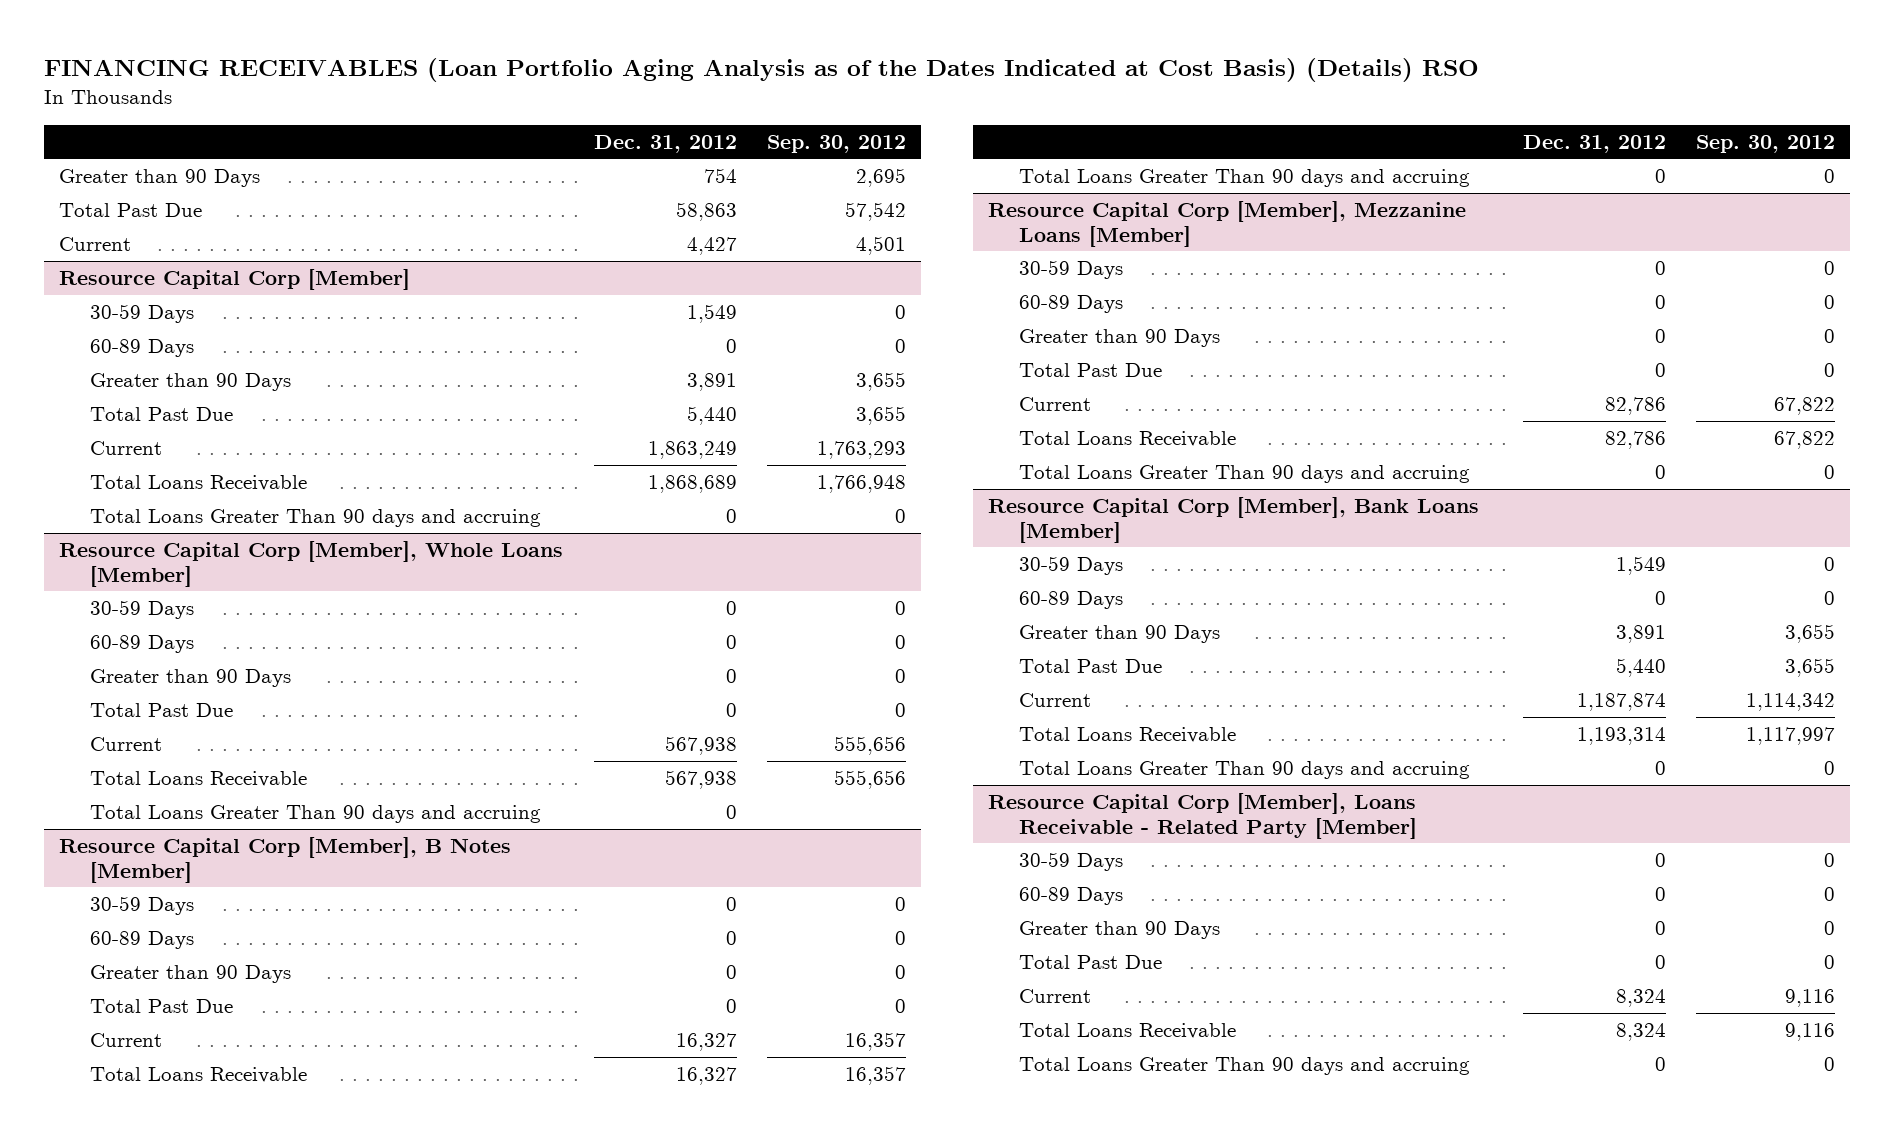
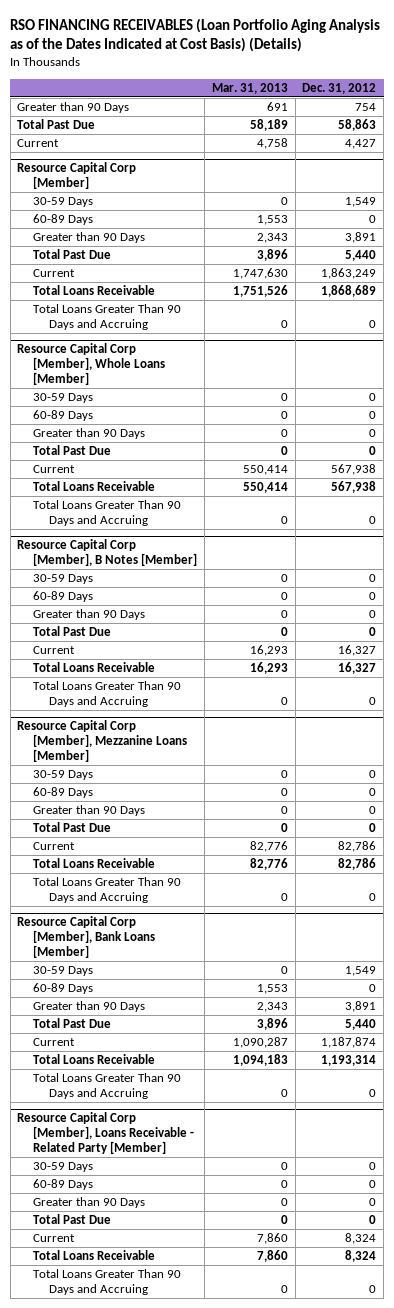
- FINANCING RECEIVABLES (Loan Portfolio Aging Analysis as of the Dates Indicated at Cost Basis) (Details) RSO
+ RSO FINANCING RECEIVABLES (Loan Portfolio Aging Analysis as of the Dates Indicated at Cost Basis) (Details)
- | Dec. 31, 2012 | Sep. 30, 2012
+ | Mar. 31, 2013 | Dec. 31, 2012
@ Resource Capital Corp [Member]
- Total Loans Greater Than 90 days and accruing | 0 | 0
+ Total Loans Greater Than 90 Days and Accruing | 0 | 0
@ Resource Capital Corp [Member], Whole Loans [Member]
- Total Loans Greater Than 90 days and accruing | 0 |
+ Total Loans Greater Than 90 Days and Accruing | 0 | 0
@ Resource Capital Corp [Member], B Notes [Member]
- Total Loans Greater Than 90 days and accruing | 0 | 0
+ Total Loans Greater Than 90 Days and Accruing | 0 | 0
@ Resource Capital Corp [Member], Mezzanine Loans [Member]
- Total Loans Greater Than 90 days and accruing | 0 | 0
+ Total Loans Greater Than 90 Days and Accruing | 0 | 0
@ Resource Capital Corp [Member], Bank Loans [Member]
- Total Loans Greater Than 90 days and accruing | 0 | 0
+ Total Loans Greater Than 90 Days and Accruing | 0 | 0
@ Resource Capital Corp [Member], Loans Receivable - Related Party [Member]
- Total Loans Greater Than 90 days and accruing | 0 | 0
+ Total Loans Greater Than 90 Days and Accruing | 0 | 0

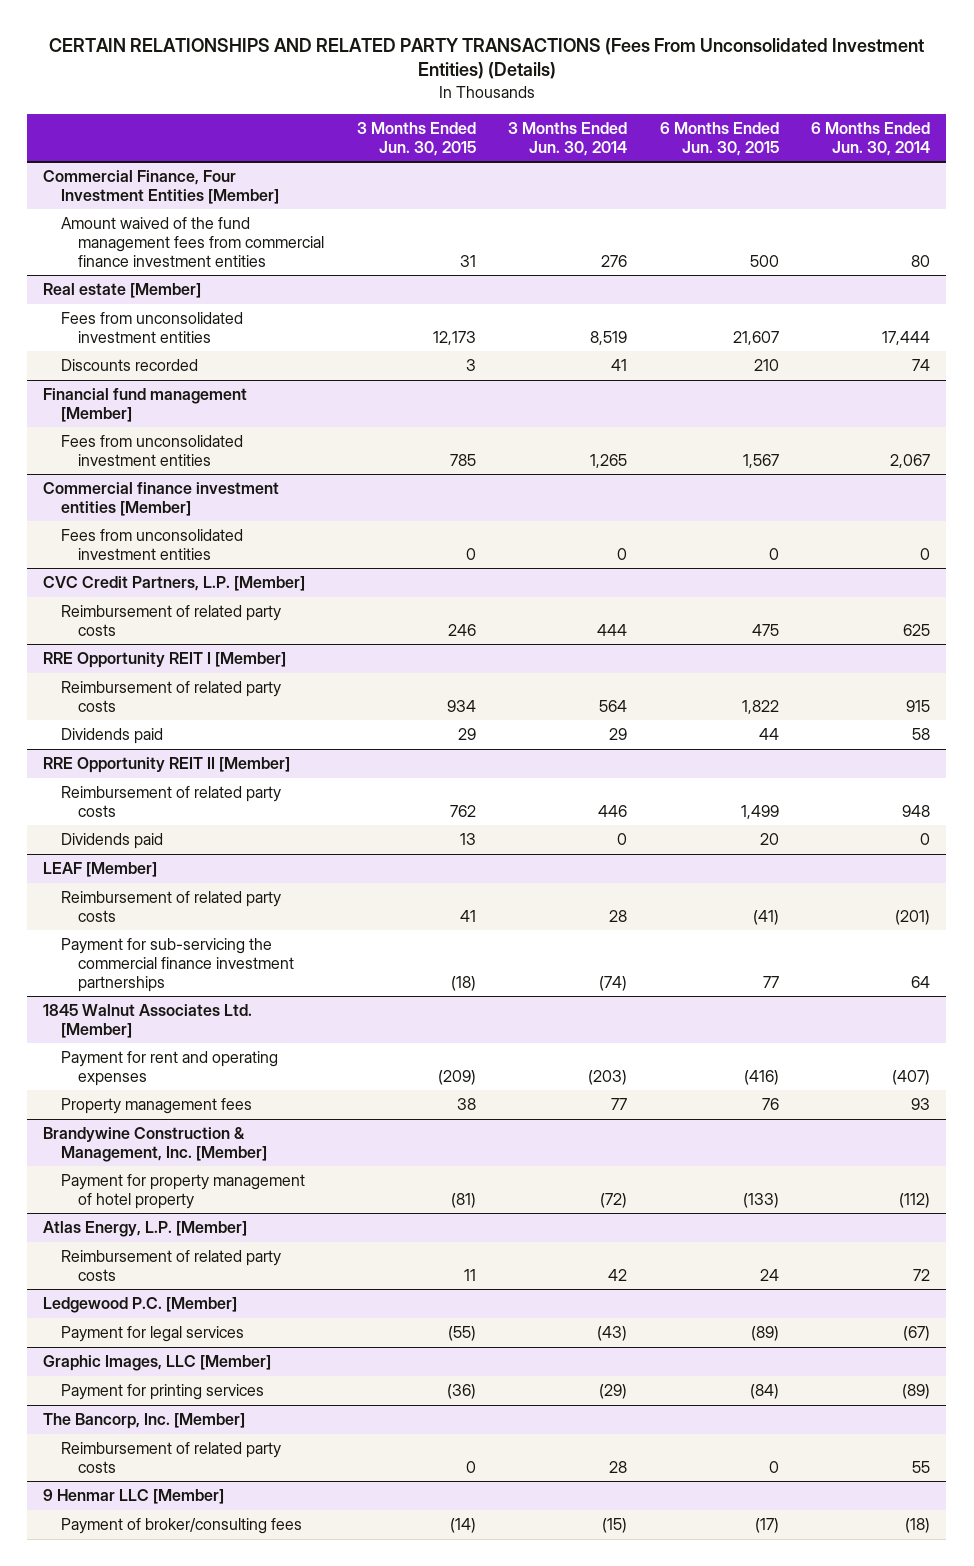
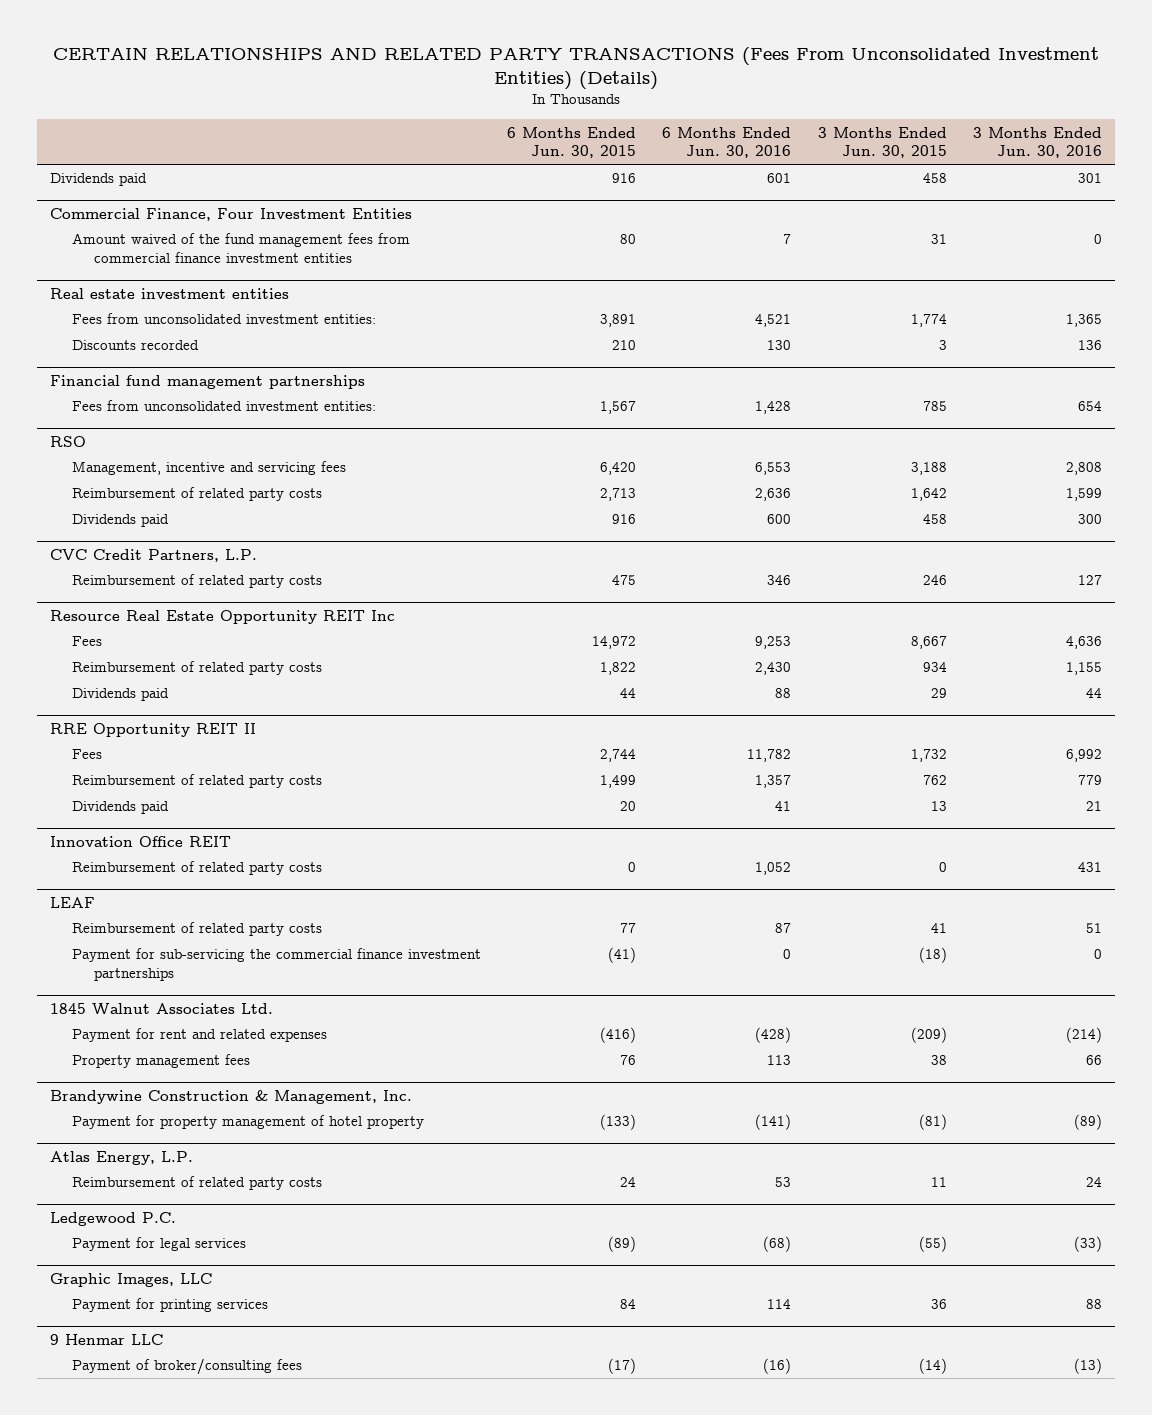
- | 3 Months Ended Jun. 30, 2015 | 3 Months Ended Jun. 30, 2014 | 6 Months Ended Jun. 30, 2015 | 6 Months Ended Jun. 30, 2014
+ | 6 Months Ended Jun. 30, 2015 | 6 Months Ended Jun. 30, 2016 | 3 Months Ended Jun. 30, 2015 | 3 Months Ended Jun. 30, 2016
- Commercial Finance, Four Investment Entities [Member]
- Amount waived of the fund management fees from commercial finance investment entities | 31 | 276 | 500 | 80
- Real estate [Member]
- Fees from unconsolidated investment entities | 12,173 | 8,519 | 21,607 | 17,444
+ Dividends paid | 916 | 601 | 458 | 301
+ Commercial Finance, Four Investment Entities
+ Amount waived of the fund management fees from commercial finance investment entities | 80 | 7 | 31 | 0
+ Real estate investment entities
+ Fees from unconsolidated investment entities: | 3,891 | 4,521 | 1,774 | 1,365
- Financial fund management [Member]
- Fees from unconsolidated investment entities | 785 | 1,265 | 1,567 | 2,067
- Commercial finance investment entities [Member]
- Fees from unconsolidated investment entities | 0 | 0 | 0 | 0
- CVC Credit Partners, L.P. [Member]
+ Financial fund management partnerships
+ Fees from unconsolidated investment entities: | 1,567 | 1,428 | 785 | 654
+ RSO
+ Management, incentive and servicing fees | 6,420 | 6,553 | 3,188 | 2,808
+ Reimbursement of related party costs | 2,713 | 2,636 | 1,642 | 1,599
+ Dividends paid | 916 | 600 | 458 | 300
+ CVC Credit Partners, L.P.
- RRE Opportunity REIT I [Member]
+ Resource Real Estate Opportunity REIT Inc
+ Fees | 14,972 | 9,253 | 8,667 | 4,636
- RRE Opportunity REIT II [Member]
+ RRE Opportunity REIT II
+ Fees | 2,744 | 11,782 | 1,732 | 6,992
- LEAF [Member]
- Reimbursement of related party costs | 41 | 28 | (41) | (201)
- Payment for sub-servicing the commercial finance investment partnerships | (18) | (74) | 77 | 64
- 1845 Walnut Associates Ltd. [Member]
- Payment for rent and operating expenses | (209) | (203) | (416) | (407)
+ Innovation Office REIT
+ Reimbursement of related party costs | 0 | 1,052 | 0 | 431
+ LEAF
+ Reimbursement of related party costs | 77 | 87 | 41 | 51
+ Payment for sub-servicing the commercial finance investment partnerships | (41) | 0 | (18) | 0
+ 1845 Walnut Associates Ltd.
+ Payment for rent and related expenses | (416) | (428) | (209) | (214)
- Brandywine Construction & Management, Inc. [Member]
+ Brandywine Construction & Management, Inc.
- Atlas Energy, L.P. [Member]
+ Atlas Energy, L.P.
- Ledgewood P.C. [Member]
+ Ledgewood P.C.
- Graphic Images, LLC [Member]
- Payment for printing services | (36) | (29) | (84) | (89)
- The Bancorp, Inc. [Member]
- Reimbursement of related party costs | 0 | 28 | 0 | 55
- 9 Henmar LLC [Member]
+ Graphic Images, LLC
+ Payment for printing services | 84 | 114 | 36 | 88
+ 9 Henmar LLC

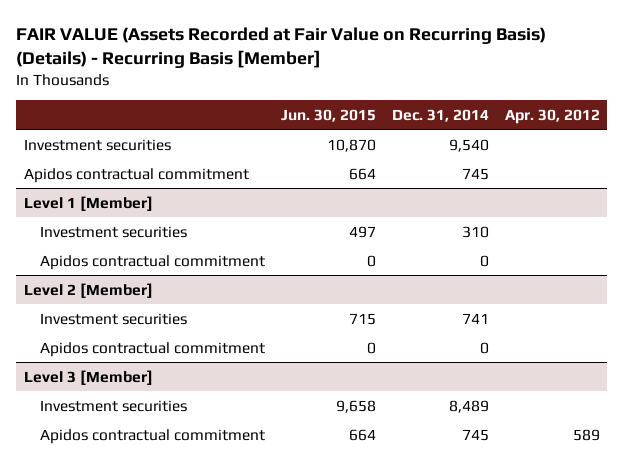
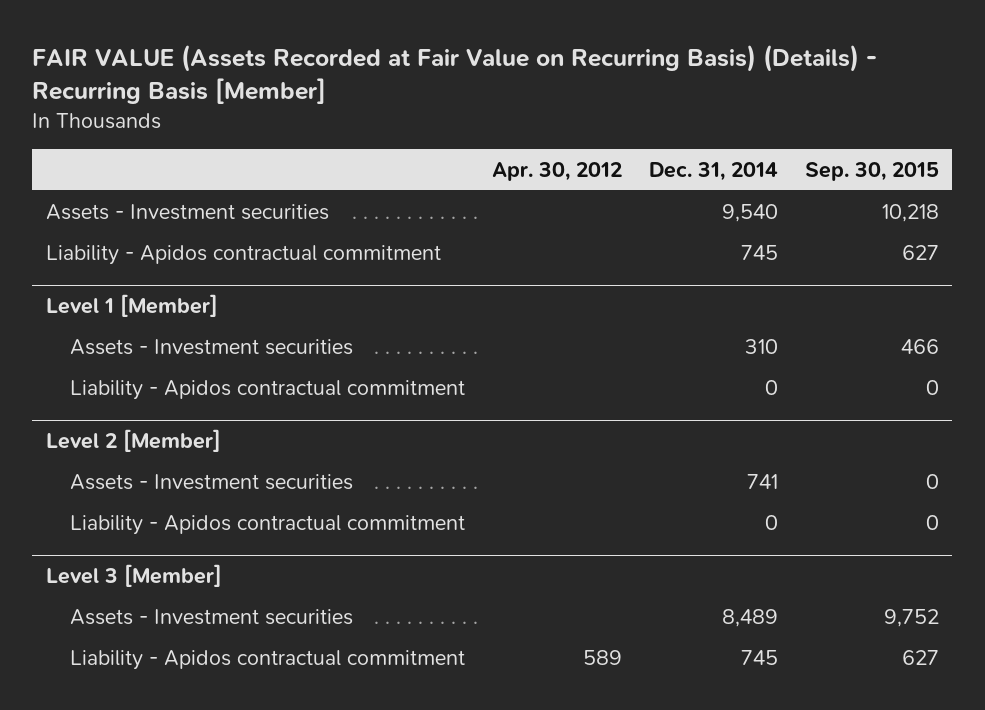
- | Jun. 30, 2015 | Dec. 31, 2014 | Apr. 30, 2012
+ | Apr. 30, 2012 | Dec. 31, 2014 | Sep. 30, 2015
- Investment securities | 10,870 | 9,540 |
- Apidos contractual commitment | 664 | 745 |
+ Assets - Investment securities | | 9,540 | 10,218
+ Liability - Apidos contractual commitment | | 745 | 627
@ Level 1 [Member]
- Investment securities | 497 | 310 |
- Apidos contractual commitment | 0 | 0 |
+ Assets - Investment securities | | 310 | 466
+ Liability - Apidos contractual commitment | | 0 | 0
@ Level 2 [Member]
- Investment securities | 715 | 741 |
- Apidos contractual commitment | 0 | 0 |
+ Assets - Investment securities | | 741 | 0
+ Liability - Apidos contractual commitment | | 0 | 0
@ Level 3 [Member]
- Investment securities | 9,658 | 8,489 |
- Apidos contractual commitment | 664 | 745 | 589
+ Assets - Investment securities | | 8,489 | 9,752
+ Liability - Apidos contractual commitment | 589 | 745 | 627

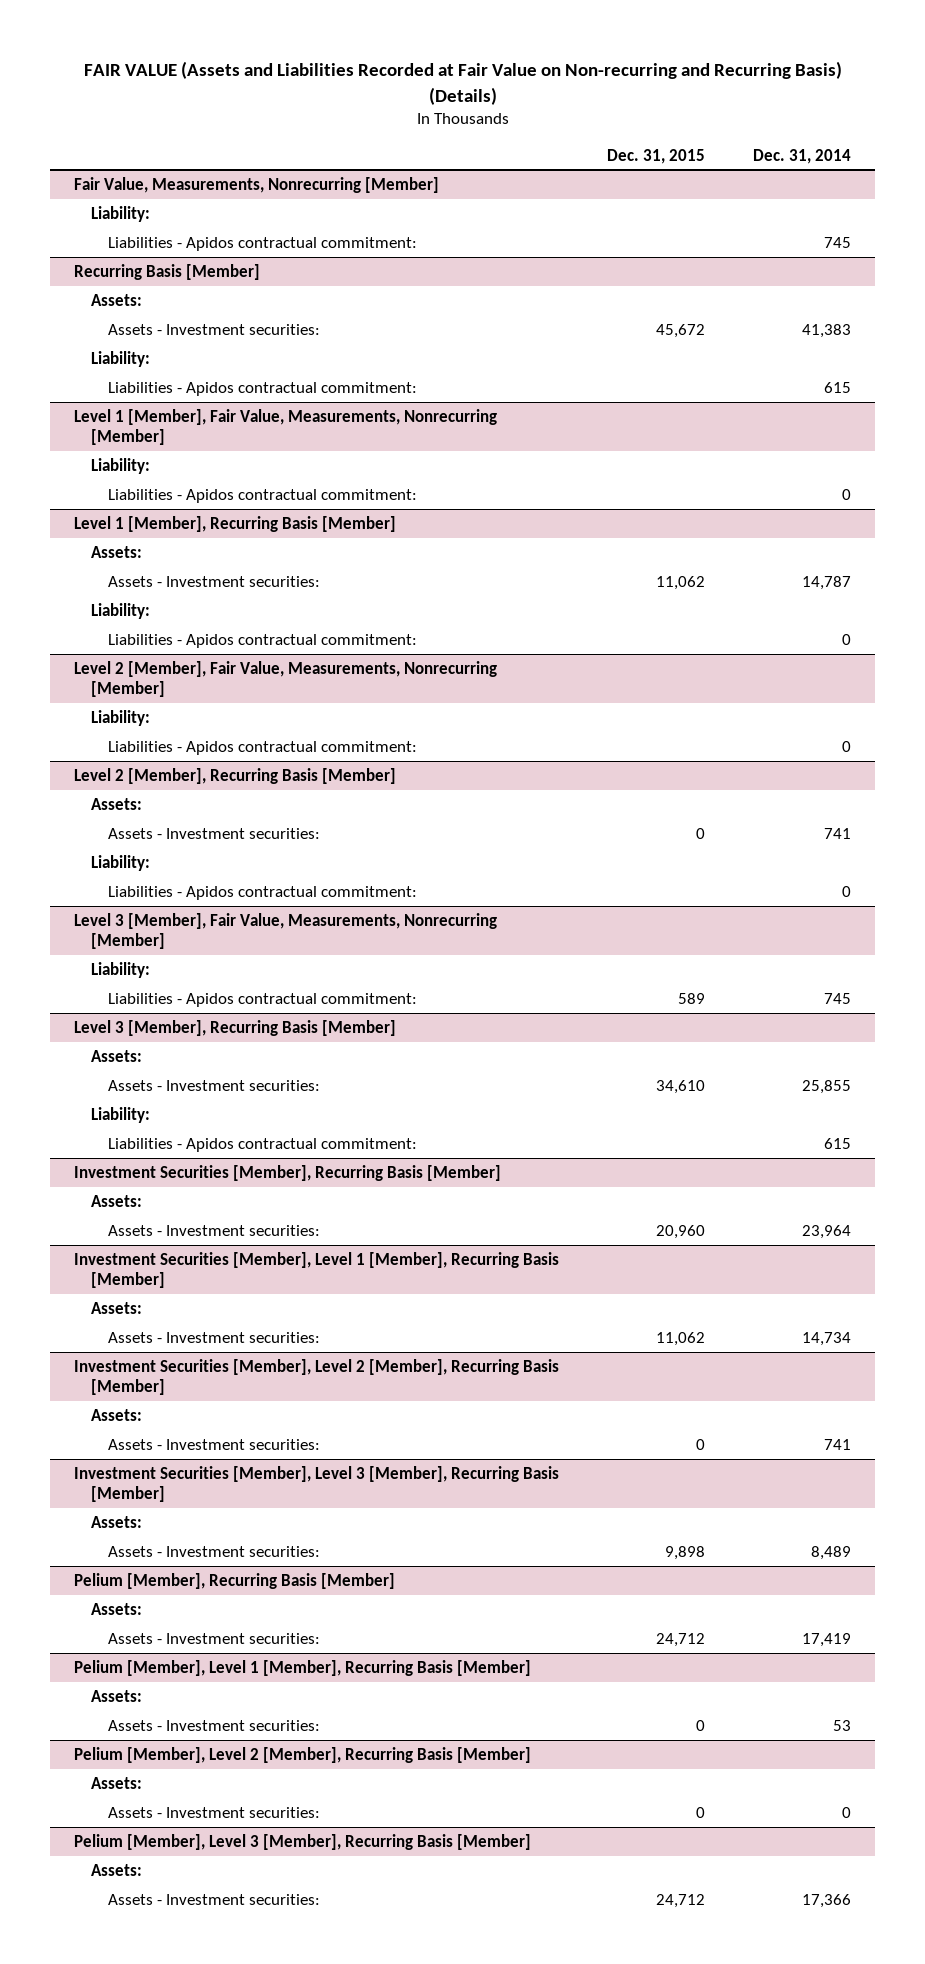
- FAIR VALUE (Assets Recorded at Fair Value on Recurring Basis) (Details) - Recurring Basis [Member]
+ FAIR VALUE (Assets and Liabilities Recorded at Fair Value on Non-recurring and Recurring Basis) (Details)
- | Apr. 30, 2012 | Dec. 31, 2014 | Sep. 30, 2015
+ | Dec. 31, 2015 | Dec. 31, 2014
- Assets - Investment securities | | 9,540 | 10,218
- Liability - Apidos contractual commitment | | 745 | 627
- Level 1 [Member]
- Assets - Investment securities | | 310 | 466
- Liability - Apidos contractual commitment | | 0 | 0
- Level 2 [Member]
- Assets - Investment securities | | 741 | 0
- Liability - Apidos contractual commitment | | 0 | 0
- Level 3 [Member]
- Assets - Investment securities | | 8,489 | 9,752
- Liability - Apidos contractual commitment | 589 | 745 | 627
+ Fair Value, Measurements, Nonrecurring [Member]
+ Liability:
+ Liabilities - Apidos contractual commitment: | | 745
+ Recurring Basis [Member]
+ Assets:
+ Assets - Investment securities: | 45,672 | 41,383
+ Liability:
+ Liabilities - Apidos contractual commitment: | | 615
+ Level 1 [Member], Fair Value, Measurements, Nonrecurring [Member]
+ Liability:
+ Liabilities - Apidos contractual commitment: | | 0
+ Level 1 [Member], Recurring Basis [Member]
+ Assets:
+ Assets - Investment securities: | 11,062 | 14,787
+ Liability:
+ Liabilities - Apidos contractual commitment: | | 0
+ Level 2 [Member], Fair Value, Measurements, Nonrecurring [Member]
+ Liability:
+ Liabilities - Apidos contractual commitment: | | 0
+ Level 2 [Member], Recurring Basis [Member]
+ Assets:
+ Assets - Investment securities: | 0 | 741
+ Liability:
+ Liabilities - Apidos contractual commitment: | | 0
+ Level 3 [Member], Fair Value, Measurements, Nonrecurring [Member]
+ Liability:
+ Liabilities - Apidos contractual commitment: | 589 | 745
+ Level 3 [Member], Recurring Basis [Member]
+ Assets:
+ Assets - Investment securities: | 34,610 | 25,855
+ Liability:
+ Liabilities - Apidos contractual commitment: | | 615
+ Investment Securities [Member], Recurring Basis [Member]
+ Assets:
+ Assets - Investment securities: | 20,960 | 23,964
+ Investment Securities [Member], Level 1 [Member], Recurring Basis [Member]
+ Assets:
+ Assets - Investment securities: | 11,062 | 14,734
+ Investment Securities [Member], Level 2 [Member], Recurring Basis [Member]
+ Assets:
+ Assets - Investment securities: | 0 | 741
+ Investment Securities [Member], Level 3 [Member], Recurring Basis [Member]
+ Assets:
+ Assets - Investment securities: | 9,898 | 8,489
+ Pelium [Member], Recurring Basis [Member]
+ Assets:
+ Assets - Investment securities: | 24,712 | 17,419
+ Pelium [Member], Level 1 [Member], Recurring Basis [Member]
+ Assets:
+ Assets - Investment securities: | 0 | 53
+ Pelium [Member], Level 2 [Member], Recurring Basis [Member]
+ Assets:
+ Assets - Investment securities: | 0 | 0
+ Pelium [Member], Level 3 [Member], Recurring Basis [Member]
+ Assets:
+ Assets - Investment securities: | 24,712 | 17,366

